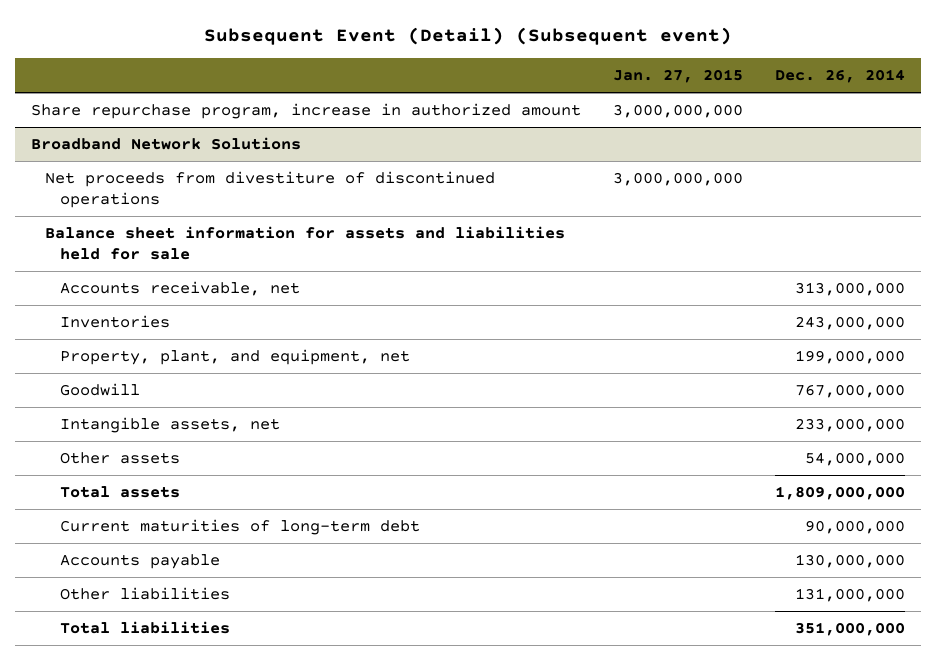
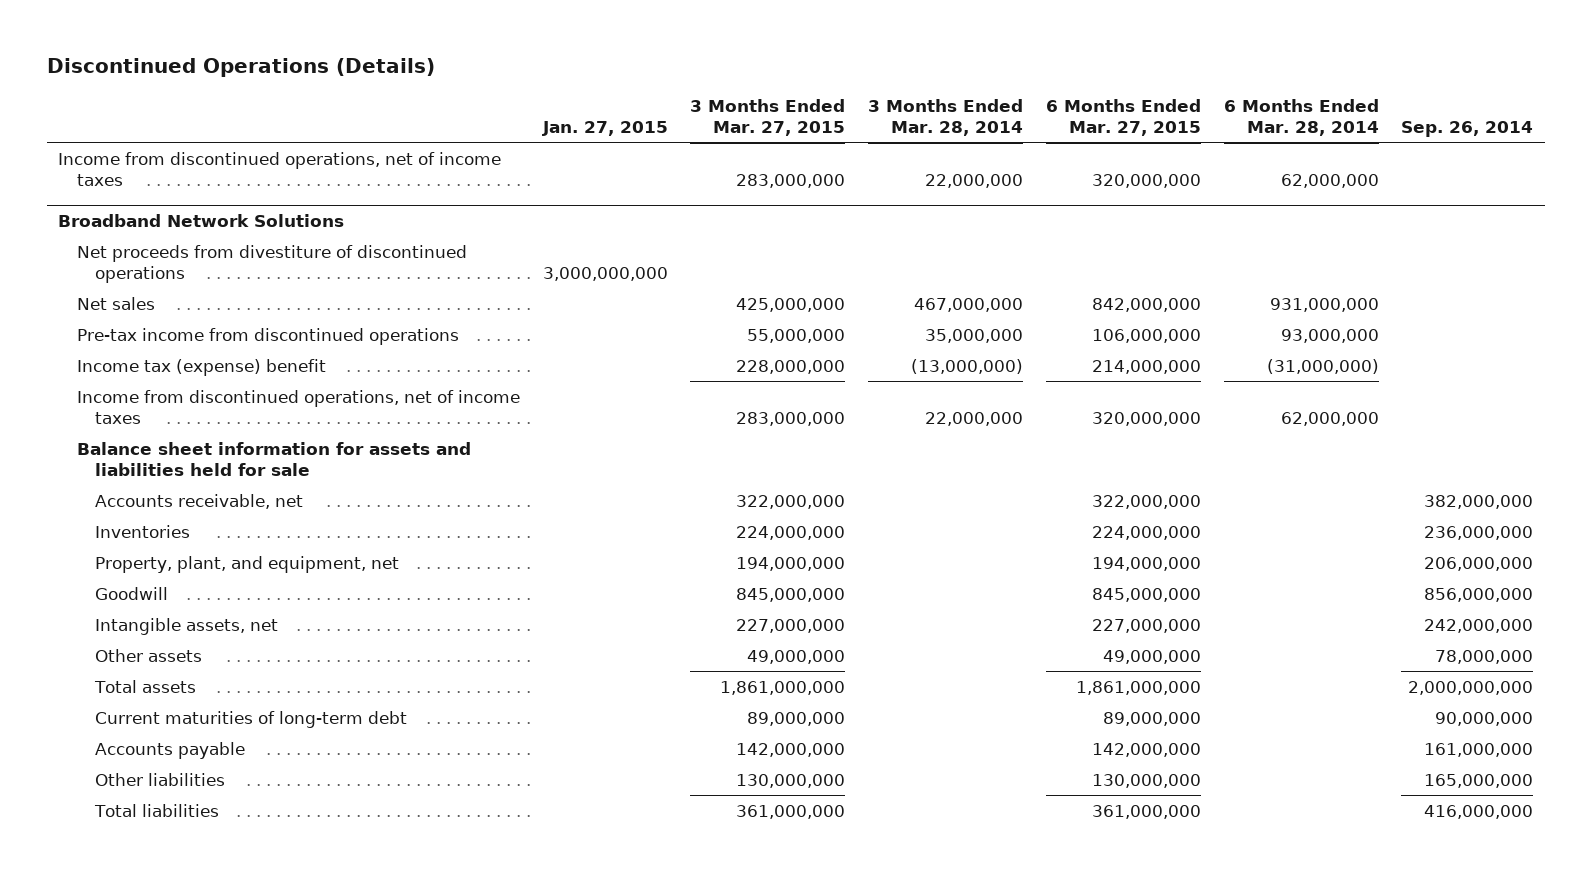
- Subsequent Event (Detail) (Subsequent event)
+ Discontinued Operations (Details)
- | Jan. 27, 2015 | Dec. 26, 2014
+ | Jan. 27, 2015 | 3 Months Ended Mar. 27, 2015 | 3 Months Ended Mar. 28, 2014 | 6 Months Ended Mar. 27, 2015 | 6 Months Ended Mar. 28, 2014 | Sep. 26, 2014
- Share repurchase program, increase in authorized amount | 3,000,000,000 |
+ Income from discontinued operations, net of income taxes | | 283,000,000 | 22,000,000 | 320,000,000 | 62,000,000 |
@ Broadband Network Solutions
+ Net sales | | 425,000,000 | 467,000,000 | 842,000,000 | 931,000,000 |
+ Pre-tax income from discontinued operations | | 55,000,000 | 35,000,000 | 106,000,000 | 93,000,000 |
+ Income tax (expense) benefit | | 228,000,000 | (13,000,000) | 214,000,000 | (31,000,000) |
+ Income from discontinued operations, net of income taxes | | 283,000,000 | 22,000,000 | 320,000,000 | 62,000,000 |

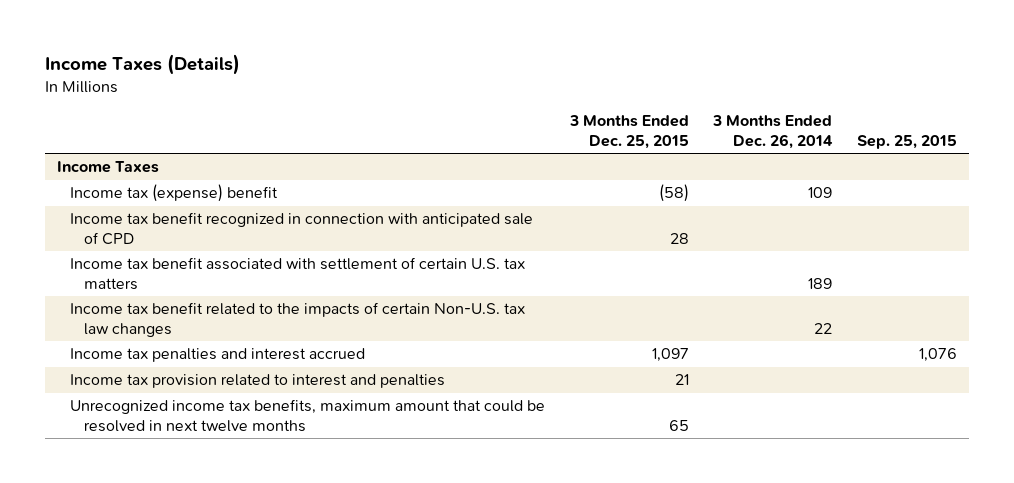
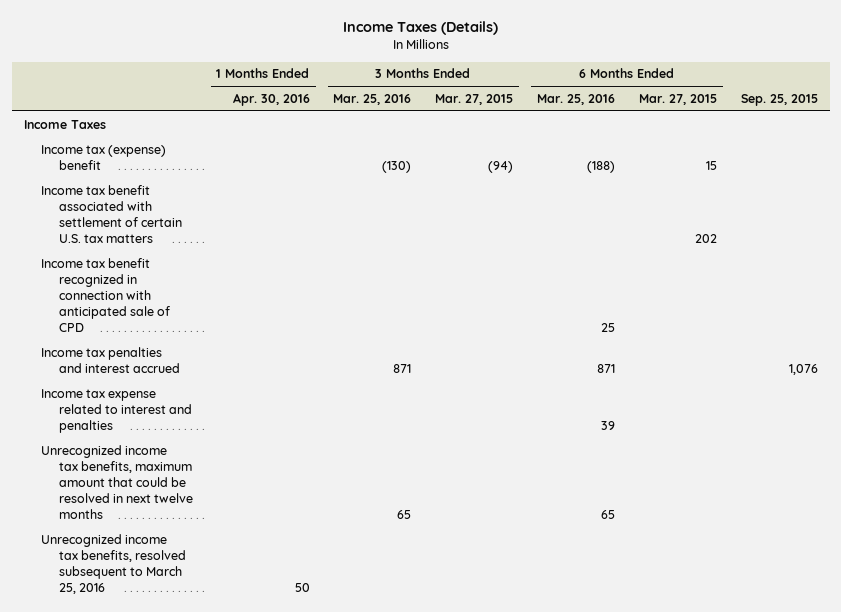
- | 3 Months Ended Dec. 25, 2015 | 3 Months Ended Dec. 26, 2014 | Sep. 25, 2015
+ | 1 Months Ended Apr. 30, 2016 | 3 Months Ended Mar. 25, 2016 | 3 Months Ended Mar. 27, 2015 | 6 Months Ended Mar. 25, 2016 | 6 Months Ended Mar. 27, 2015 | Sep. 25, 2015
- Income tax benefit related to the impacts of certain Non-U.S. tax law changes | | 22 |
moved down: Income tax benefit recognized in connection with anticipated sale of CPD | | | | 25 | |
- Income tax provision related to interest and penalties | 21 | |
+ Income tax expense related to interest and penalties | | | | 39 | |
+ Unrecognized income tax benefits, resolved subsequent to March 25, 2016 | 50 | | | | |

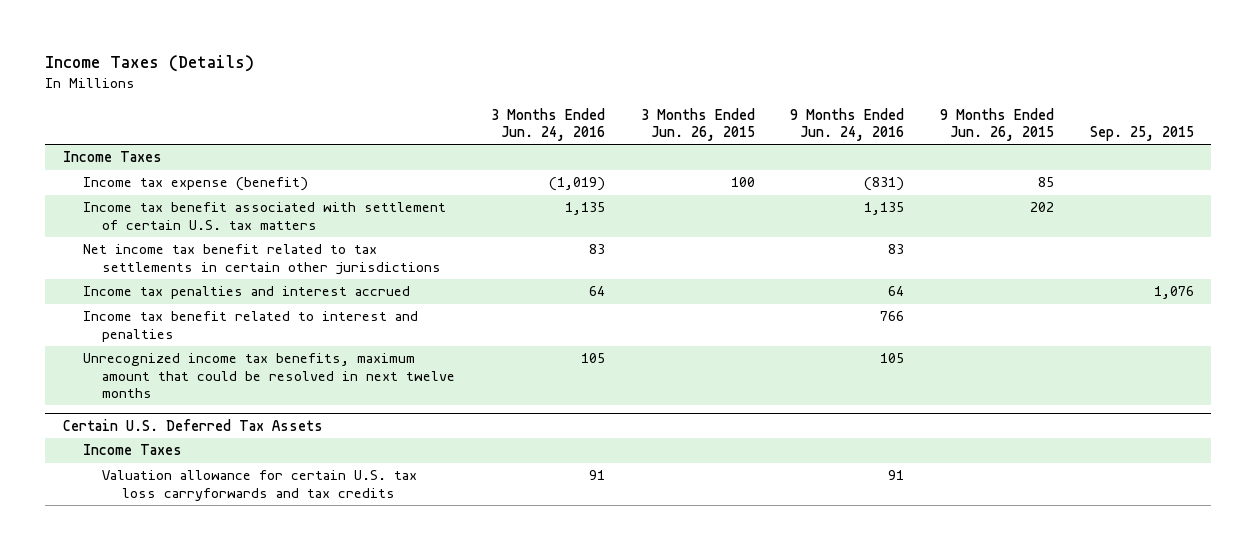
- | 1 Months Ended Apr. 30, 2016 | 3 Months Ended Mar. 25, 2016 | 3 Months Ended Mar. 27, 2015 | 6 Months Ended Mar. 25, 2016 | 6 Months Ended Mar. 27, 2015 | Sep. 25, 2015
+ | 3 Months Ended Jun. 24, 2016 | 3 Months Ended Jun. 26, 2015 | 9 Months Ended Jun. 24, 2016 | 9 Months Ended Jun. 26, 2015 | Sep. 25, 2015
- Income tax (expense) benefit | | (130) | (94) | (188) | 15 |
+ Income tax expense (benefit) | (1,019) | 100 | (831) | 85 |
- Income tax benefit recognized in connection with anticipated sale of CPD | | | | 25 | |
+ Net income tax benefit related to tax settlements in certain other jurisdictions | 83 | | 83 | |
- Income tax expense related to interest and penalties | | | | 39 | |
+ Income tax benefit related to interest and penalties | | | 766 | |
- Unrecognized income tax benefits, resolved subsequent to March 25, 2016 | 50 | | | | |
+ Certain U.S. Deferred Tax Assets
+ Income Taxes
+ Valuation allowance for certain U.S. tax loss carryforwards and tax credits | 91 | | 91 | |

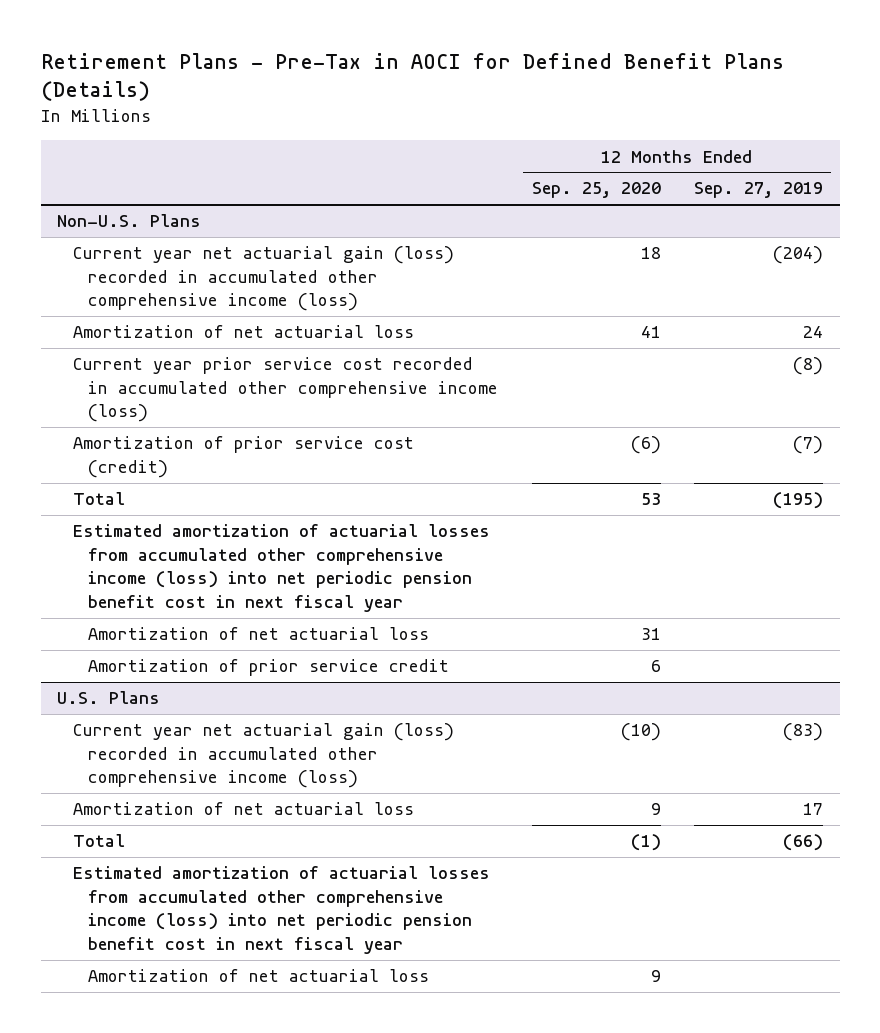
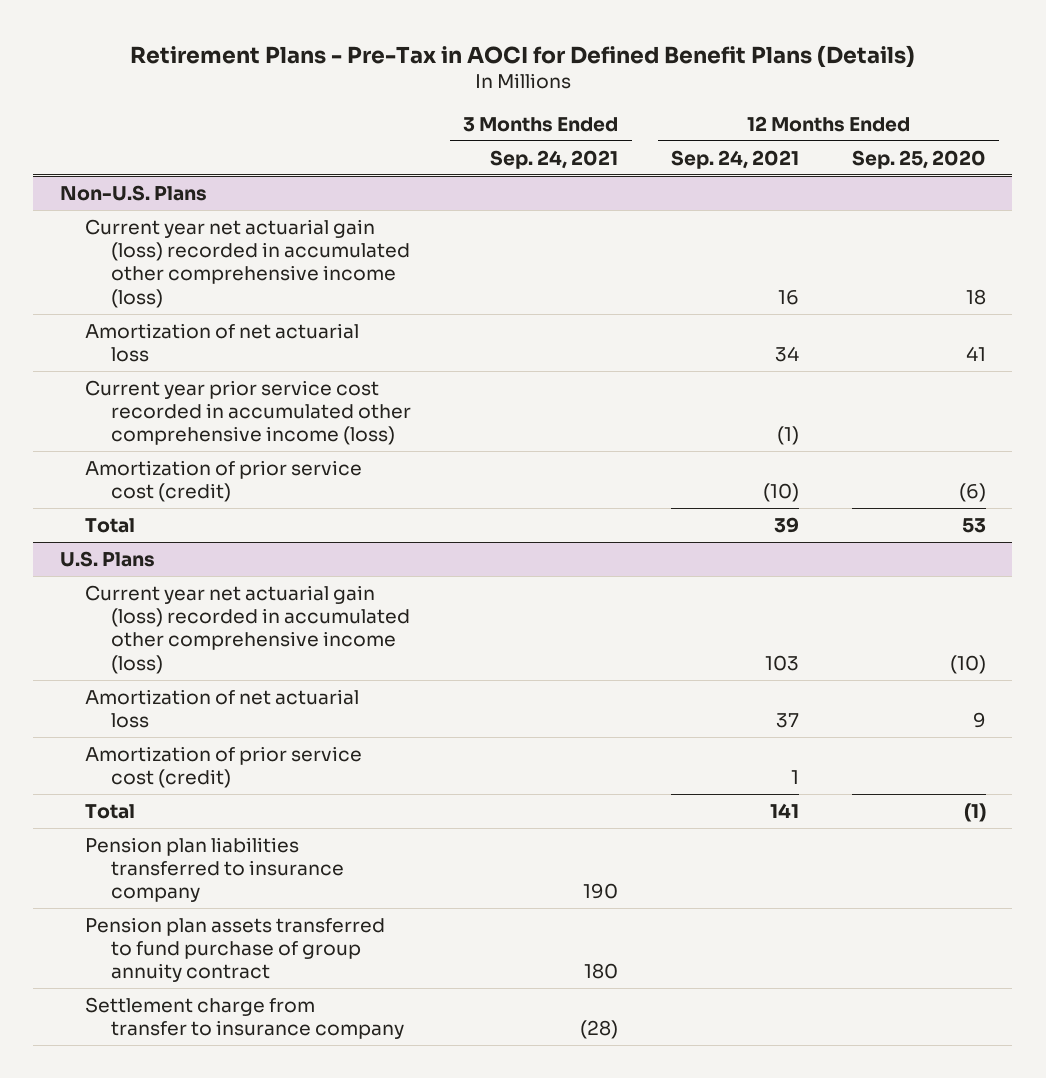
- | 12 Months Ended Sep. 25, 2020 | 12 Months Ended Sep. 27, 2019
+ | 3 Months Ended Sep. 24, 2021 | 12 Months Ended Sep. 24, 2021 | 12 Months Ended Sep. 25, 2020
@ Non-U.S. Plans
- Estimated amortization of actuarial losses from accumulated other comprehensive income (loss) into net periodic pension benefit cost in next fiscal year
- Amortization of net actuarial loss | 31 |
- Amortization of prior service credit | 6 |
@ U.S. Plans
+ Amortization of prior service cost (credit) | | 1 |
- Estimated amortization of actuarial losses from accumulated other comprehensive income (loss) into net periodic pension benefit cost in next fiscal year
- Amortization of net actuarial loss | 9 |
+ Pension plan liabilities transferred to insurance company | 190 | |
+ Pension plan assets transferred to fund purchase of group annuity contract | 180 | |
+ Settlement charge from transfer to insurance company | (28) | |

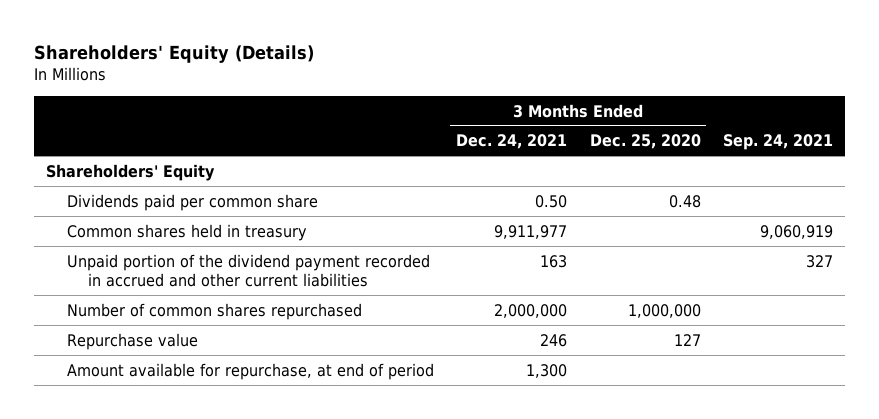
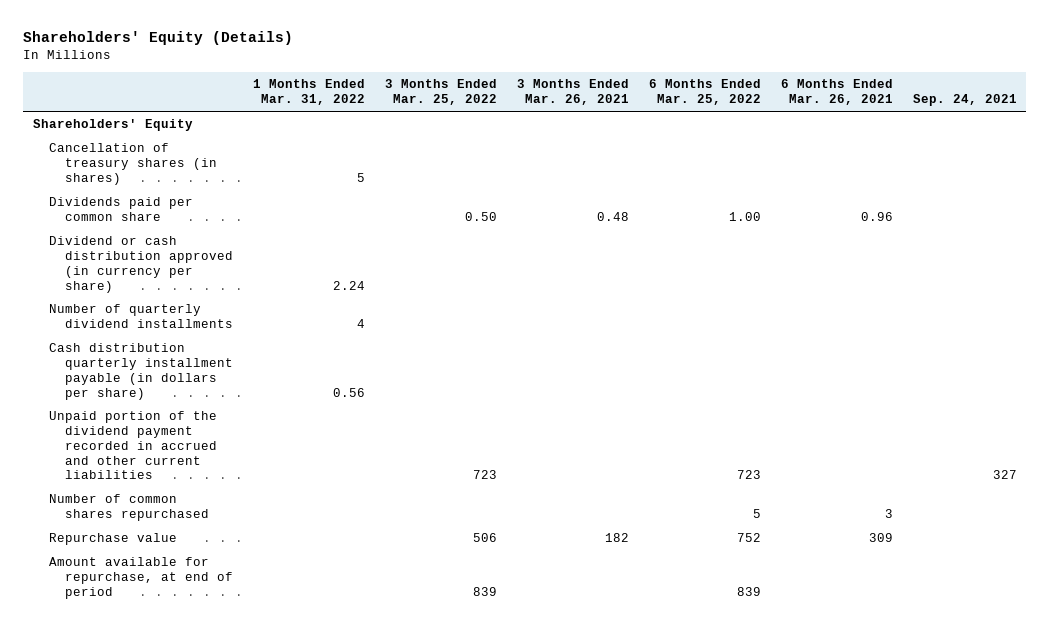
- | 3 Months Ended Dec. 24, 2021 | 3 Months Ended Dec. 25, 2020 | Sep. 24, 2021
+ | 1 Months Ended Mar. 31, 2022 | 3 Months Ended Mar. 25, 2022 | 3 Months Ended Mar. 26, 2021 | 6 Months Ended Mar. 25, 2022 | 6 Months Ended Mar. 26, 2021 | Sep. 24, 2021
+ Cancellation of treasury shares (in shares) | 5 | | | | |
- Common shares held in treasury | 9,911,977 | | 9,060,919
+ Dividend or cash distribution approved (in currency per share) | 2.24 | | | | |
+ Number of quarterly dividend installments | 4 | | | | |
+ Cash distribution quarterly installment payable (in dollars per share) | 0.56 | | | | |

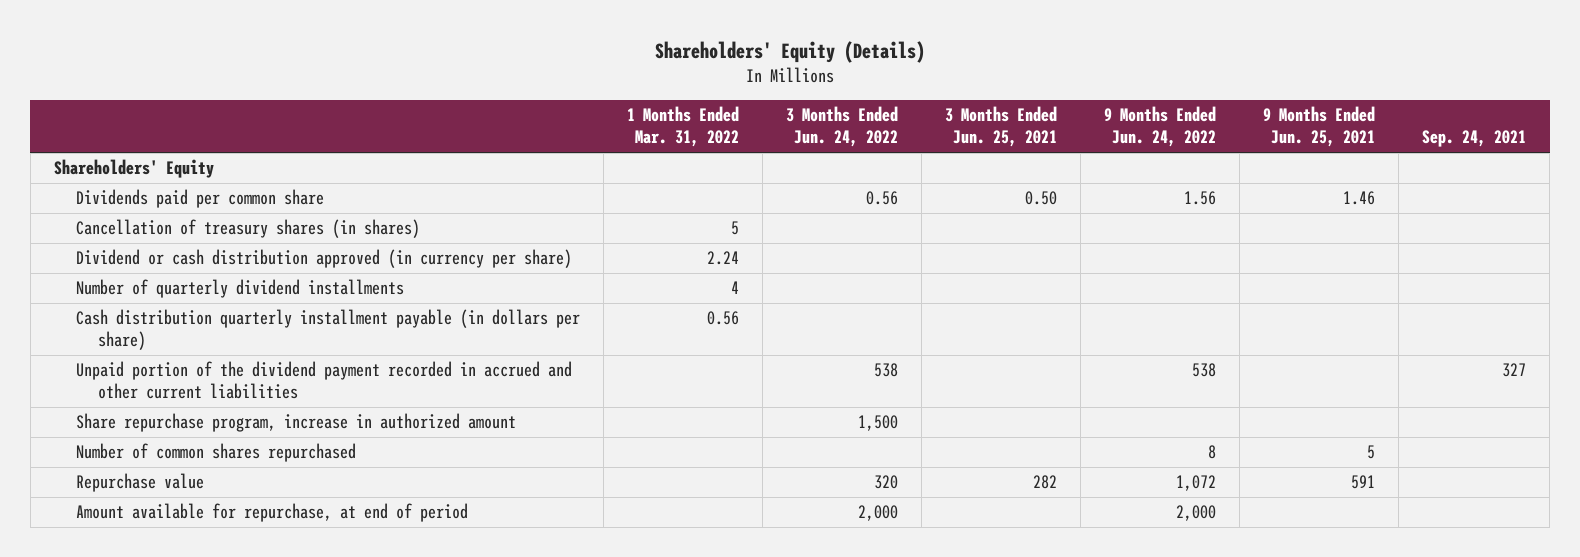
- | 1 Months Ended Mar. 31, 2022 | 3 Months Ended Mar. 25, 2022 | 3 Months Ended Mar. 26, 2021 | 6 Months Ended Mar. 25, 2022 | 6 Months Ended Mar. 26, 2021 | Sep. 24, 2021
+ | 1 Months Ended Mar. 31, 2022 | 3 Months Ended Jun. 24, 2022 | 3 Months Ended Jun. 25, 2021 | 9 Months Ended Jun. 24, 2022 | 9 Months Ended Jun. 25, 2021 | Sep. 24, 2021
moved down: Cancellation of treasury shares (in shares) | 5 | | | | |
+ Share repurchase program, increase in authorized amount | | 1,500 | | | |

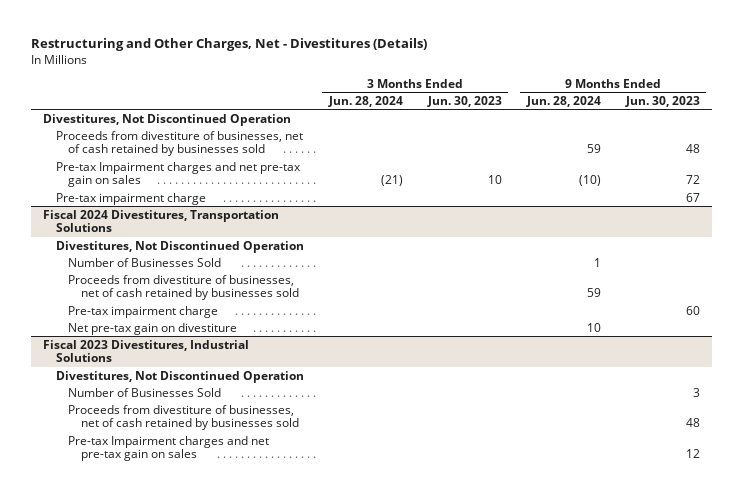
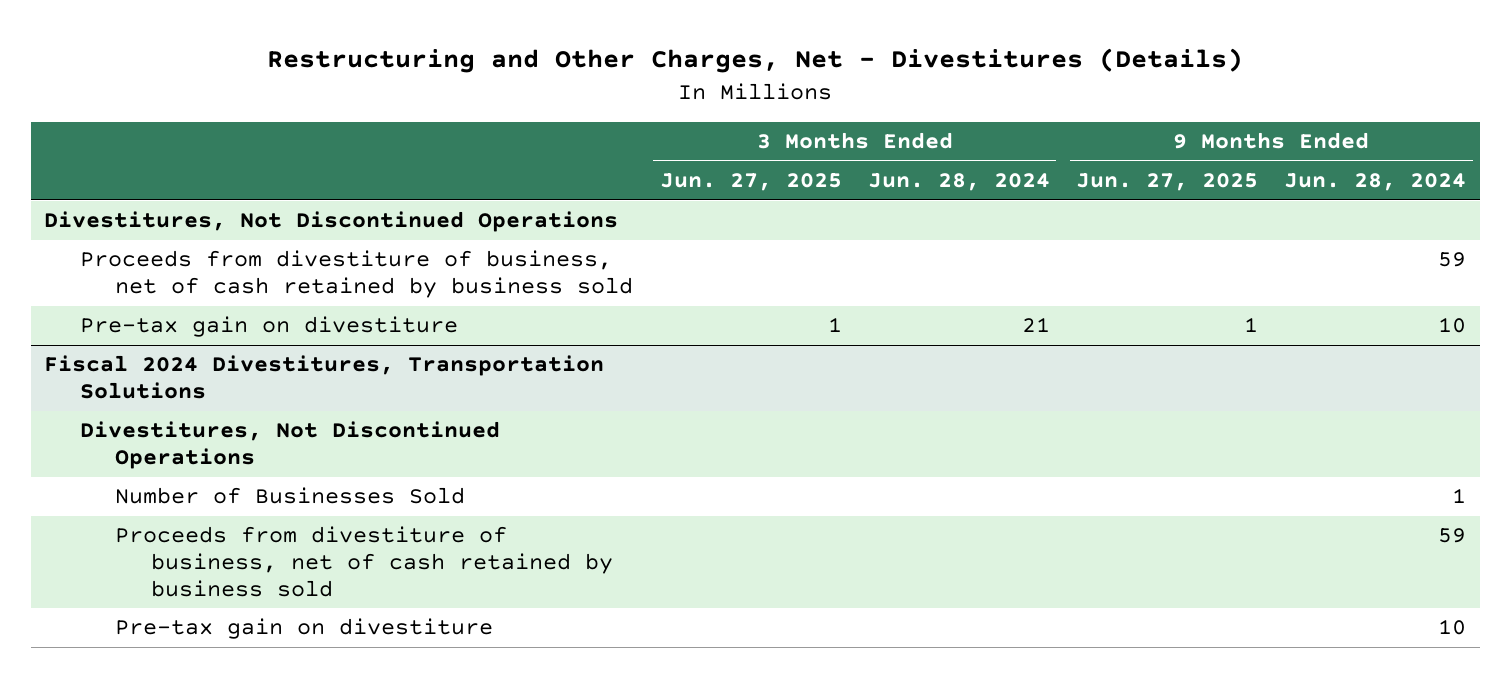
- | 3 Months Ended Jun. 28, 2024 | 3 Months Ended Jun. 30, 2023 | 9 Months Ended Jun. 28, 2024 | 9 Months Ended Jun. 30, 2023
+ | 3 Months Ended Jun. 27, 2025 | 3 Months Ended Jun. 28, 2024 | 9 Months Ended Jun. 27, 2025 | 9 Months Ended Jun. 28, 2024
- Divestitures, Not Discontinued Operation
- Proceeds from divestiture of businesses, net of cash retained by businesses sold | | | 59 | 48
- Pre-tax Impairment charges and net pre-tax gain on sales | (21) | 10 | (10) | 72
- Pre-tax impairment charge | | | | 67
+ Divestitures, Not Discontinued Operations
+ Proceeds from divestiture of business, net of cash retained by business sold | | | | 59
+ Pre-tax gain on divestiture | 1 | 21 | 1 | 10
@ Fiscal 2024 Divestitures, Transportation Solutions
- Divestitures, Not Discontinued Operation
+ Divestitures, Not Discontinued Operations
- Proceeds from divestiture of businesses, net of cash retained by businesses sold | | | 59 |
- Pre-tax impairment charge | | | | 60
- Net pre-tax gain on divestiture | | | 10 |
- Fiscal 2023 Divestitures, Industrial Solutions
- Divestitures, Not Discontinued Operation
- Number of Businesses Sold | | | | 3
- Proceeds from divestiture of businesses, net of cash retained by businesses sold | | | | 48
- Pre-tax Impairment charges and net pre-tax gain on sales | | | | 12
@ Fiscal 2024 Divestitures, Transportation Solutions
+ Proceeds from divestiture of business, net of cash retained by business sold | | | | 59
+ Pre-tax gain on divestiture | | | | 10

